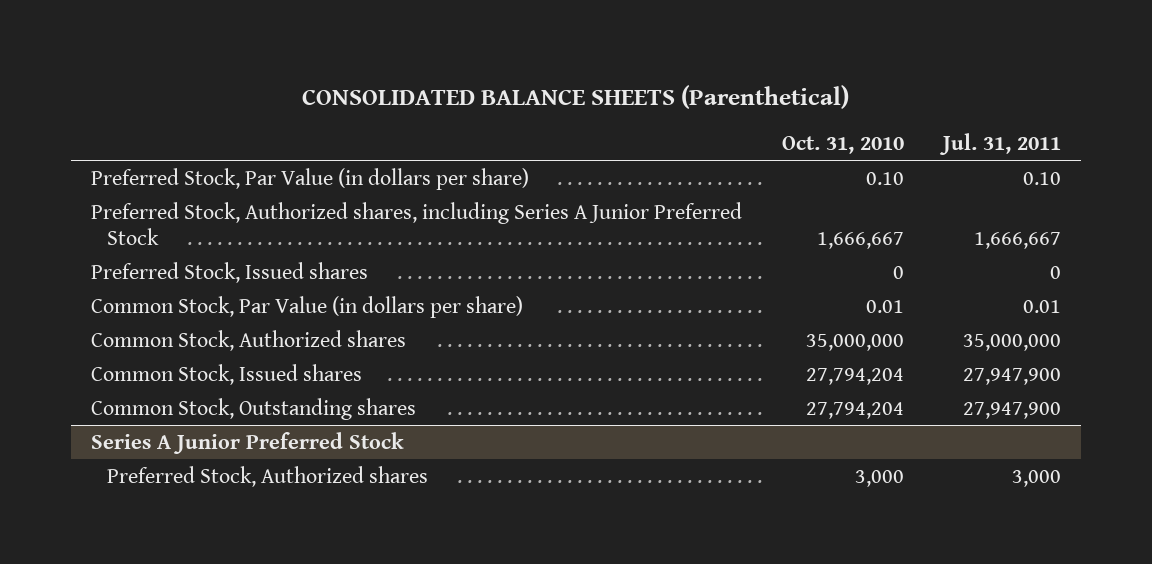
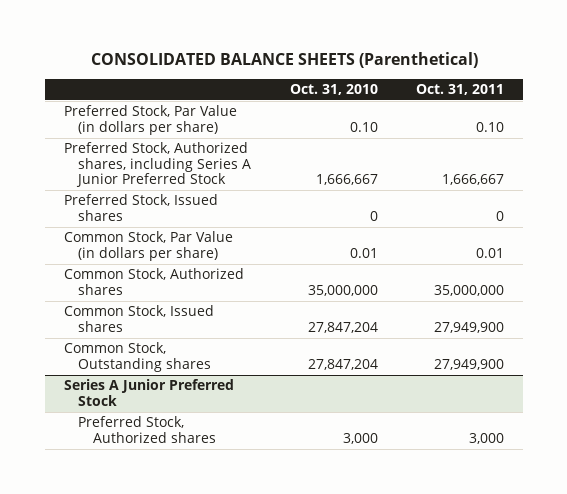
- | Oct. 31, 2010 | Jul. 31, 2011
+ | Oct. 31, 2010 | Oct. 31, 2011
- Common Stock, Issued shares | 27,794,204 | 27,947,900
- Common Stock, Outstanding shares | 27,794,204 | 27,947,900
+ Common Stock, Issued shares | 27,847,204 | 27,949,900
+ Common Stock, Outstanding shares | 27,847,204 | 27,949,900

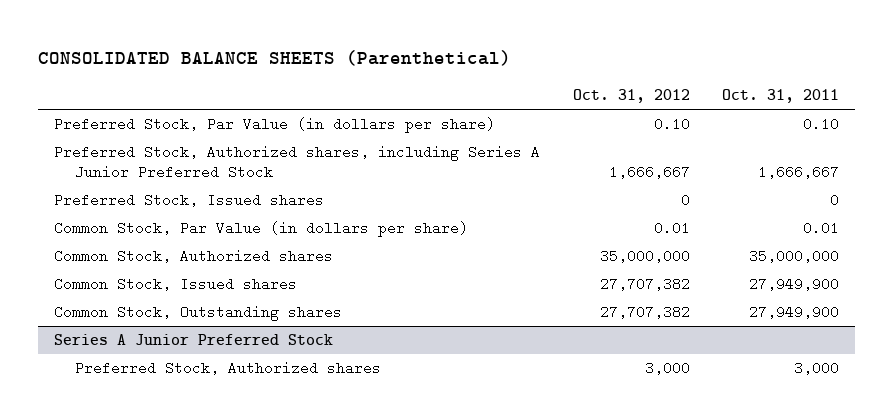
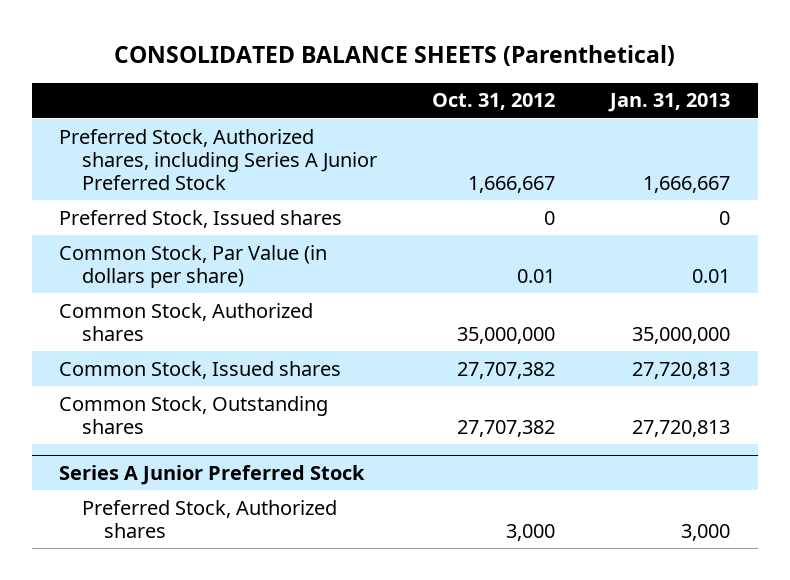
- | Oct. 31, 2012 | Oct. 31, 2011
+ | Oct. 31, 2012 | Jan. 31, 2013
- Preferred Stock, Par Value (in dollars per share) | 0.10 | 0.10

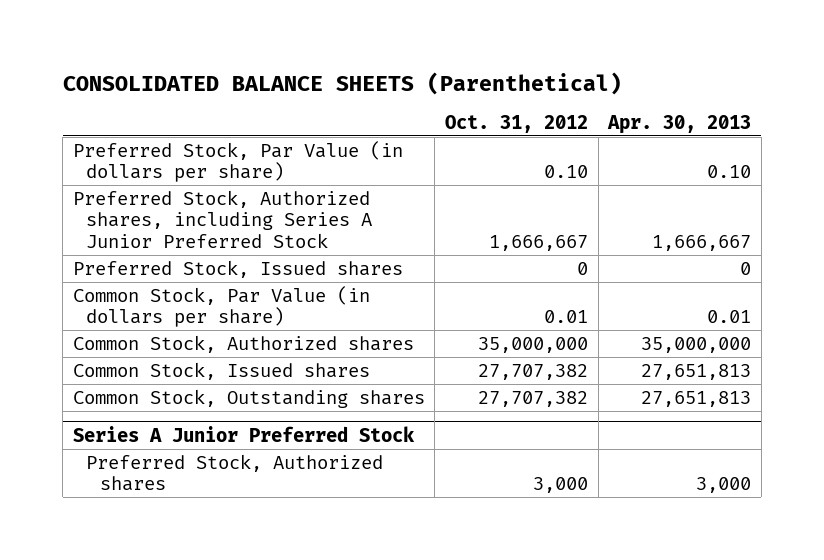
- | Oct. 31, 2012 | Jan. 31, 2013
+ | Oct. 31, 2012 | Apr. 30, 2013
+ Preferred Stock, Par Value (in dollars per share) | 0.10 | 0.10

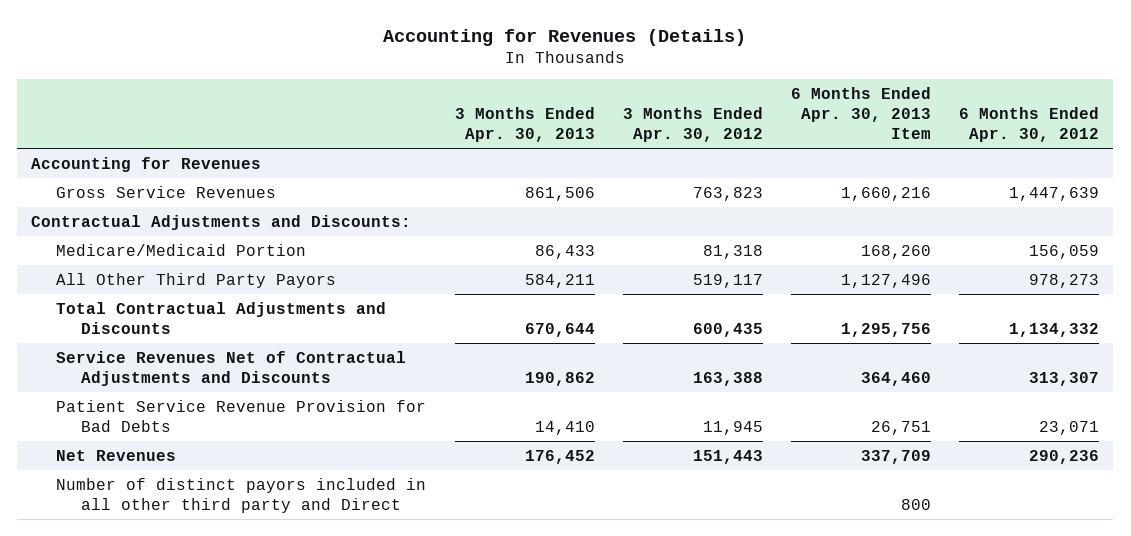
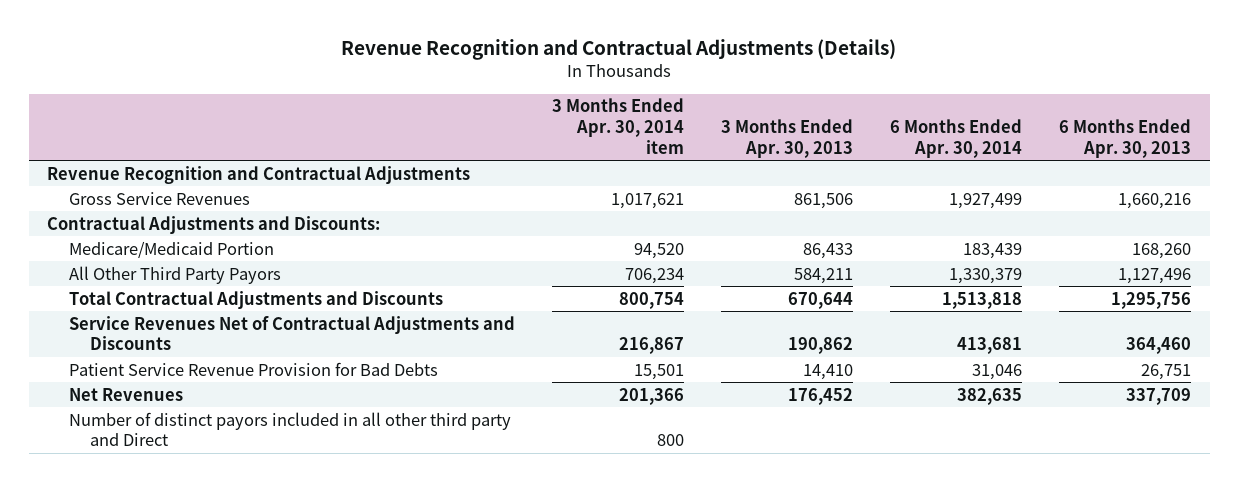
- Accounting for Revenues (Details)
+ Revenue Recognition and Contractual Adjustments (Details)
- | 3 Months Ended Apr. 30, 2013 | 3 Months Ended Apr. 30, 2012 | 6 Months Ended Apr. 30, 2013 Item | 6 Months Ended Apr. 30, 2012
+ | 3 Months Ended Apr. 30, 2014 item | 3 Months Ended Apr. 30, 2013 | 6 Months Ended Apr. 30, 2014 | 6 Months Ended Apr. 30, 2013
- Accounting for Revenues
+ Revenue Recognition and Contractual Adjustments

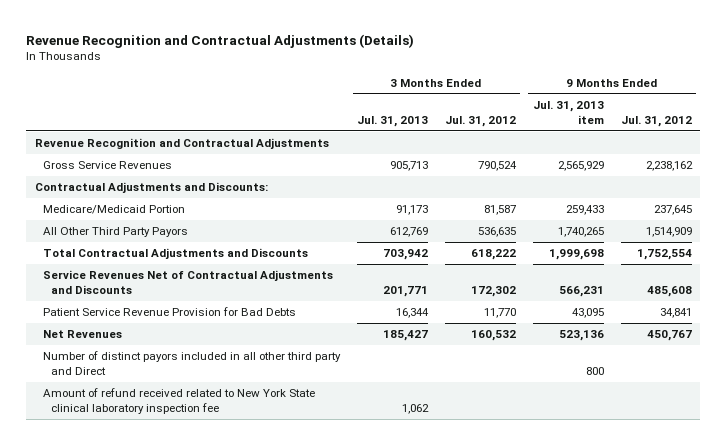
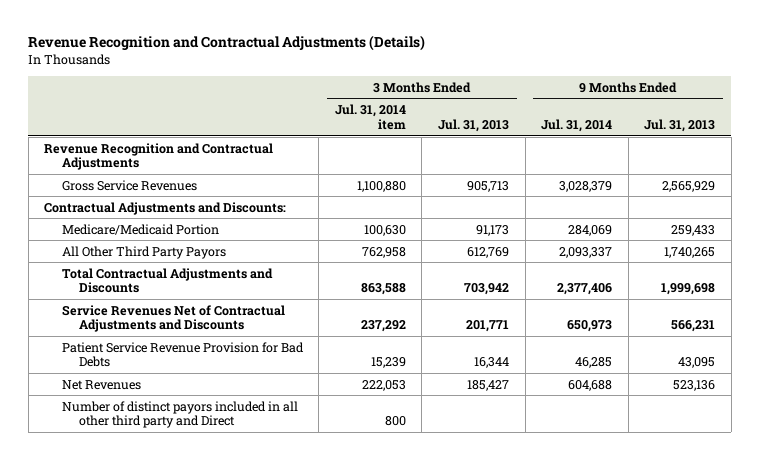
- | 3 Months Ended Jul. 31, 2013 | 3 Months Ended Jul. 31, 2012 | 9 Months Ended Jul. 31, 2013 item | 9 Months Ended Jul. 31, 2012
+ | 3 Months Ended Jul. 31, 2014 item | 3 Months Ended Jul. 31, 2013 | 9 Months Ended Jul. 31, 2014 | 9 Months Ended Jul. 31, 2013
- Amount of refund received related to New York State clinical laboratory inspection fee | 1,062 | | |

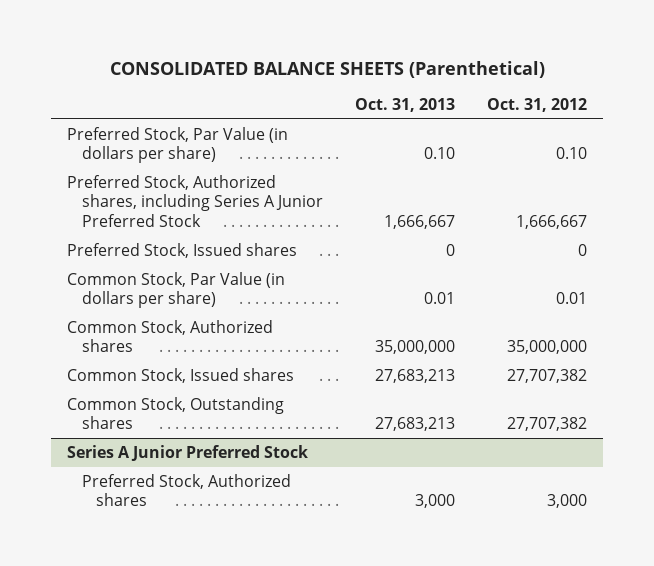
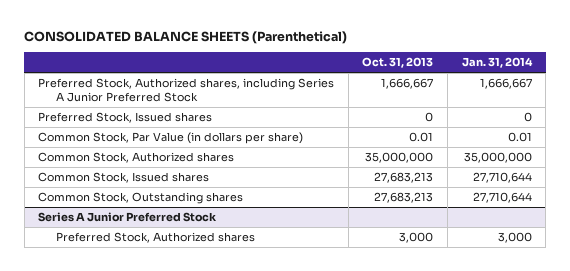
- | Oct. 31, 2013 | Oct. 31, 2012
+ | Oct. 31, 2013 | Jan. 31, 2014
- Preferred Stock, Par Value (in dollars per share) | 0.10 | 0.10

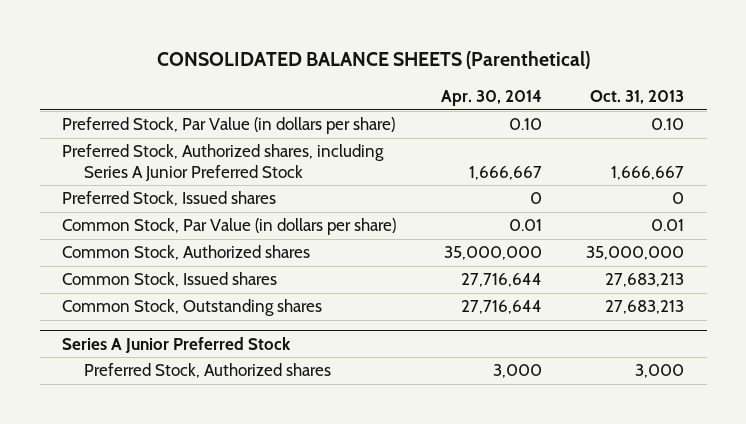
- | Oct. 31, 2013 | Jan. 31, 2014
+ | Apr. 30, 2014 | Oct. 31, 2013
+ Preferred Stock, Par Value (in dollars per share) | 0.10 | 0.10

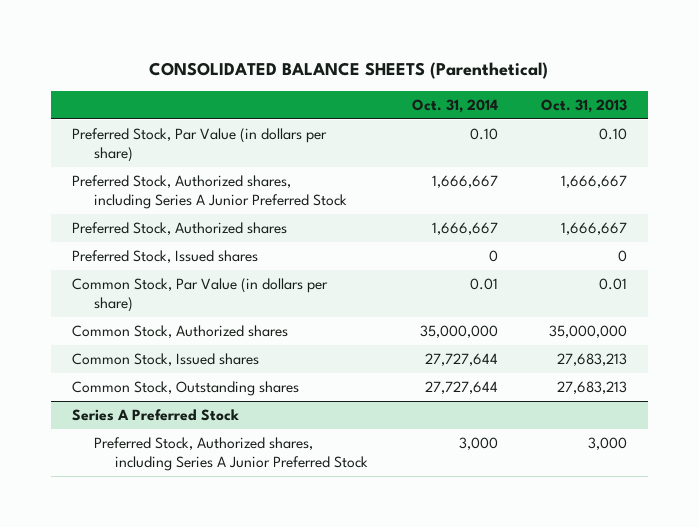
- | Apr. 30, 2014 | Oct. 31, 2013
+ | Oct. 31, 2014 | Oct. 31, 2013
+ Preferred Stock, Authorized shares | 1,666,667 | 1,666,667
- Series A Junior Preferred Stock
- Preferred Stock, Authorized shares | 3,000 | 3,000
+ Series A Preferred Stock
+ Preferred Stock, Authorized shares, including Series A Junior Preferred Stock | 3,000 | 3,000

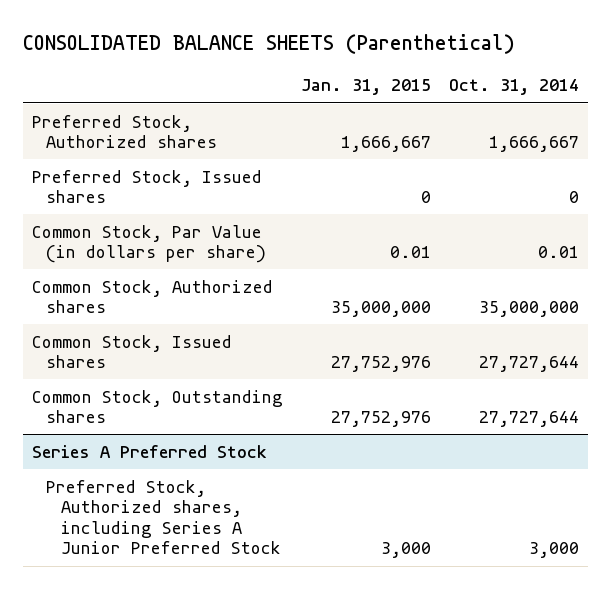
- | Oct. 31, 2014 | Oct. 31, 2013
+ | Jan. 31, 2015 | Oct. 31, 2014
- Preferred Stock, Par Value (in dollars per share) | 0.10 | 0.10
- Preferred Stock, Authorized shares, including Series A Junior Preferred Stock | 1,666,667 | 1,666,667

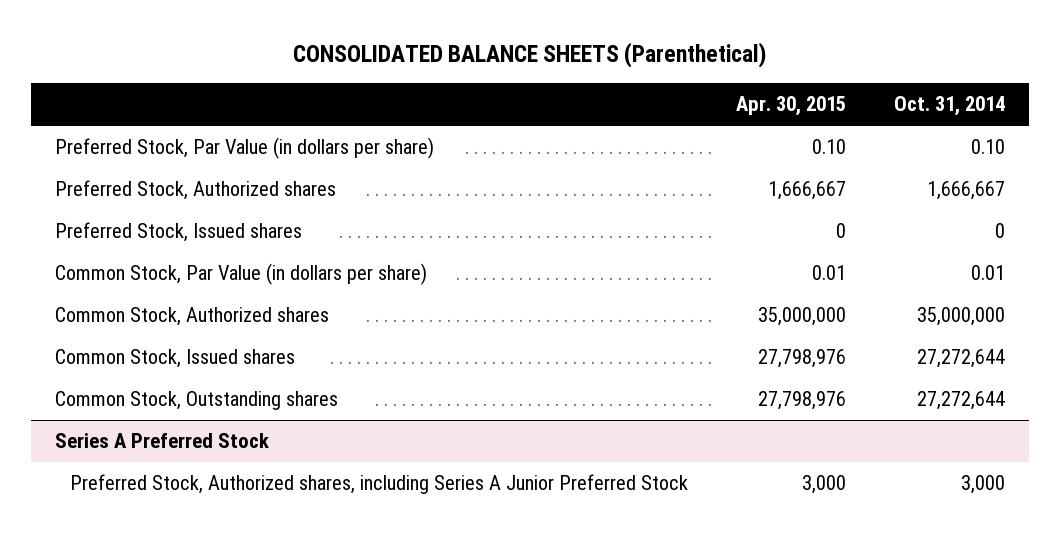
- | Jan. 31, 2015 | Oct. 31, 2014
+ | Apr. 30, 2015 | Oct. 31, 2014
+ Preferred Stock, Par Value (in dollars per share) | 0.10 | 0.10
- Common Stock, Issued shares | 27,752,976 | 27,727,644
- Common Stock, Outstanding shares | 27,752,976 | 27,727,644
+ Common Stock, Issued shares | 27,798,976 | 27,272,644
+ Common Stock, Outstanding shares | 27,798,976 | 27,272,644

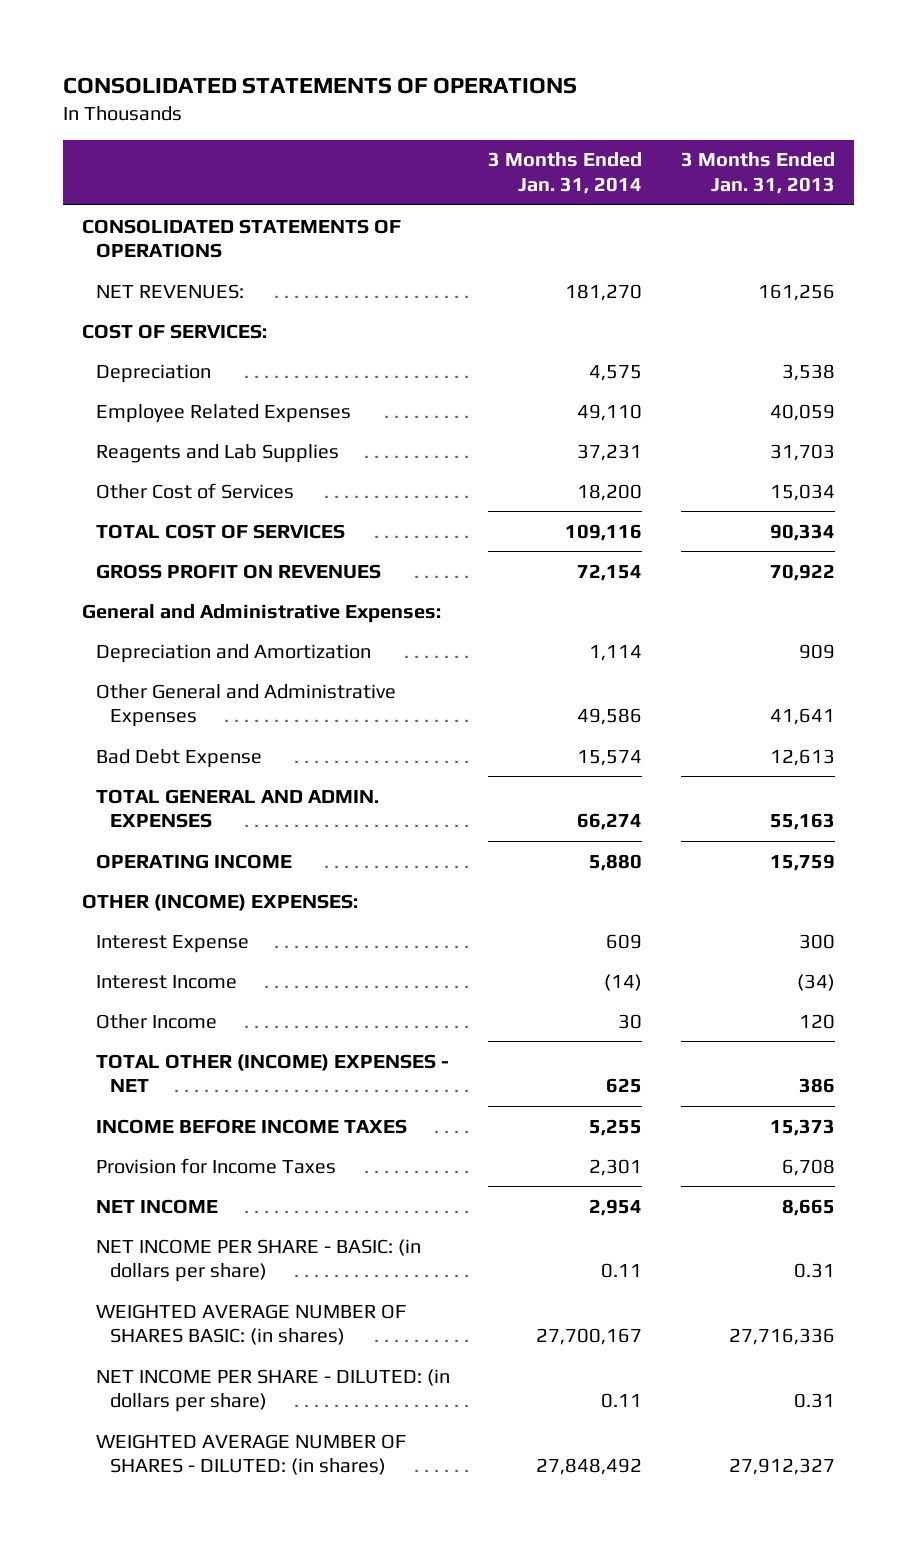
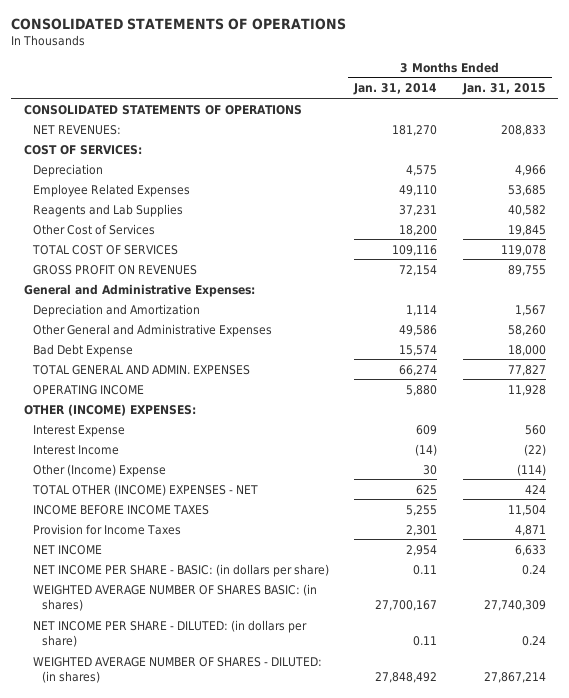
- | 3 Months Ended Jan. 31, 2014 | 3 Months Ended Jan. 31, 2013
+ | 3 Months Ended Jan. 31, 2014 | 3 Months Ended Jan. 31, 2015
- Other Income | 30 | 120
+ Other (Income) Expense | 30 | (114)

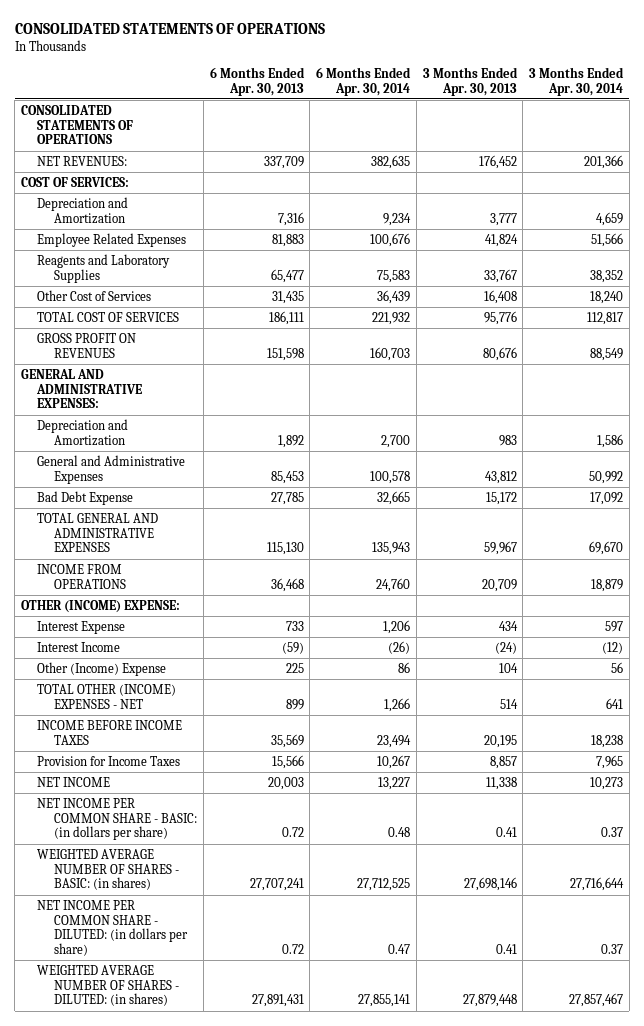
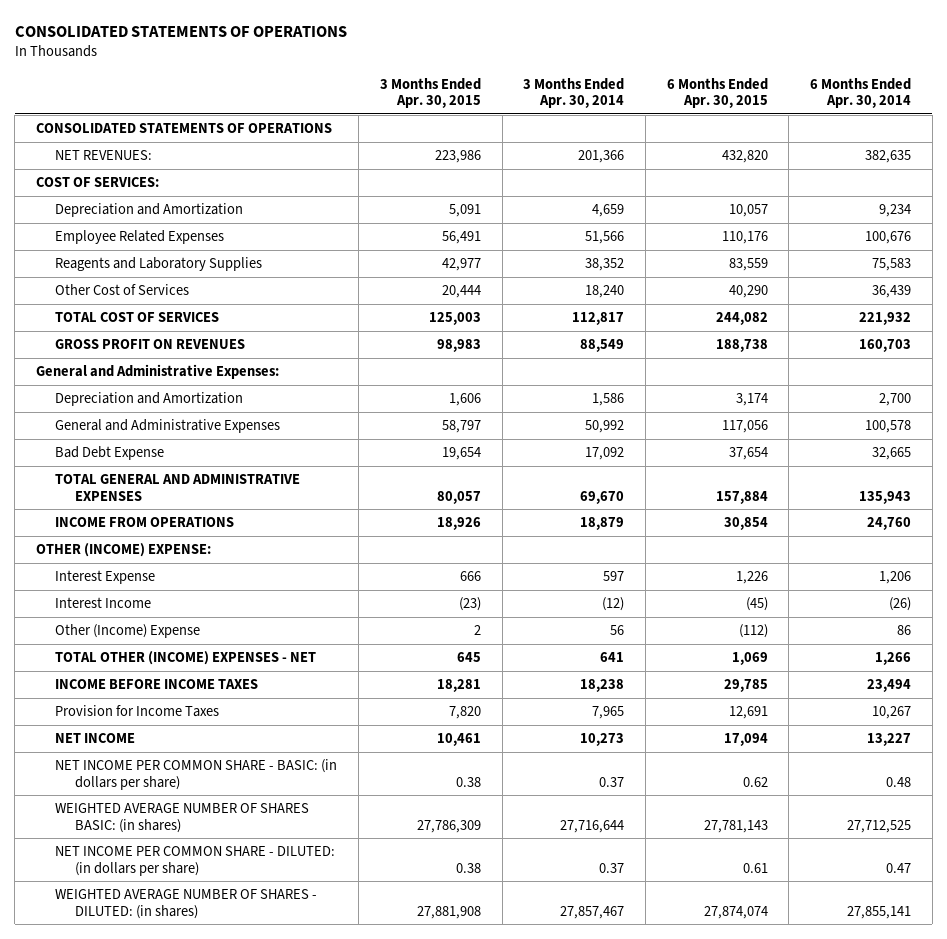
- | 6 Months Ended Apr. 30, 2013 | 6 Months Ended Apr. 30, 2014 | 3 Months Ended Apr. 30, 2013 | 3 Months Ended Apr. 30, 2014
+ | 3 Months Ended Apr. 30, 2015 | 3 Months Ended Apr. 30, 2014 | 6 Months Ended Apr. 30, 2015 | 6 Months Ended Apr. 30, 2014
- GENERAL AND ADMINISTRATIVE EXPENSES:
+ General and Administrative Expenses:
- WEIGHTED AVERAGE NUMBER OF SHARES - BASIC: (in shares) | 27,707,241 | 27,712,525 | 27,698,146 | 27,716,644
+ WEIGHTED AVERAGE NUMBER OF SHARES BASIC: (in shares) | 27,786,309 | 27,716,644 | 27,781,143 | 27,712,525

